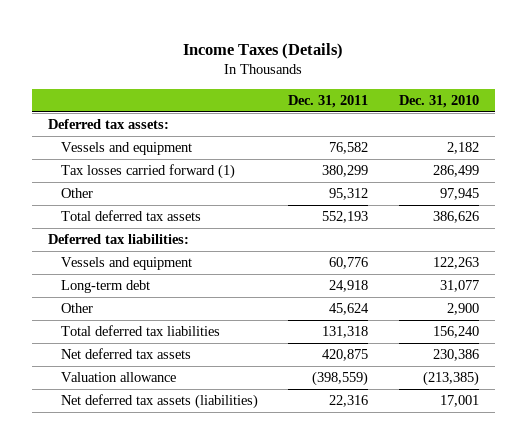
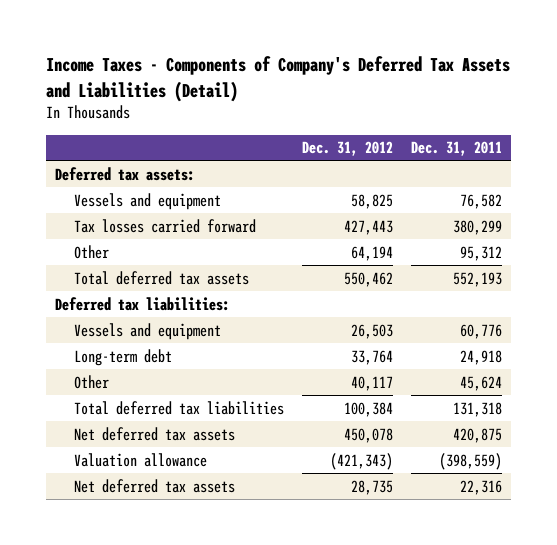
- Income Taxes (Details)
+ Income Taxes - Components of Company's Deferred Tax Assets and Liabilities (Detail)
- | Dec. 31, 2011 | Dec. 31, 2010
+ | Dec. 31, 2012 | Dec. 31, 2011
- Tax losses carried forward (1) | 380,299 | 286,499
+ Tax losses carried forward | 427,443 | 380,299
- Net deferred tax assets (liabilities) | 22,316 | 17,001
+ Net deferred tax assets | 28,735 | 22,316

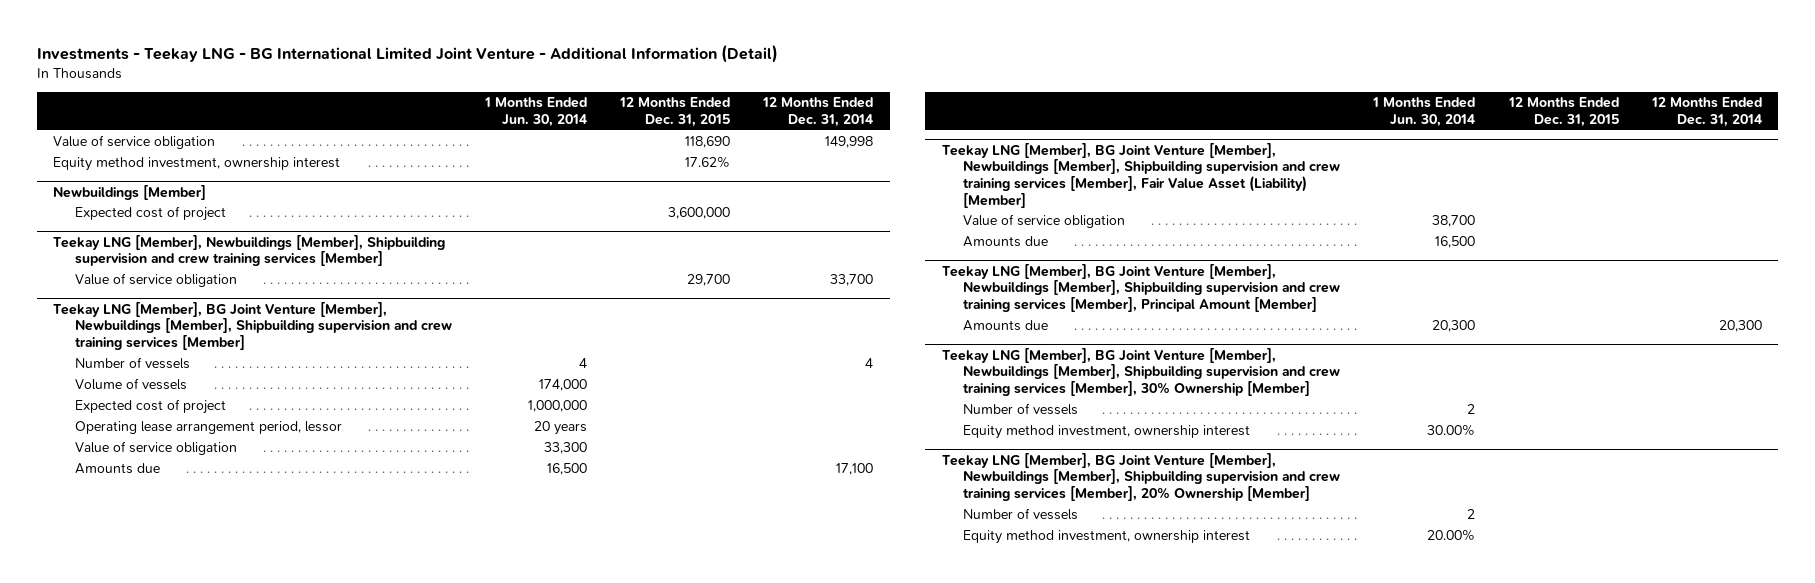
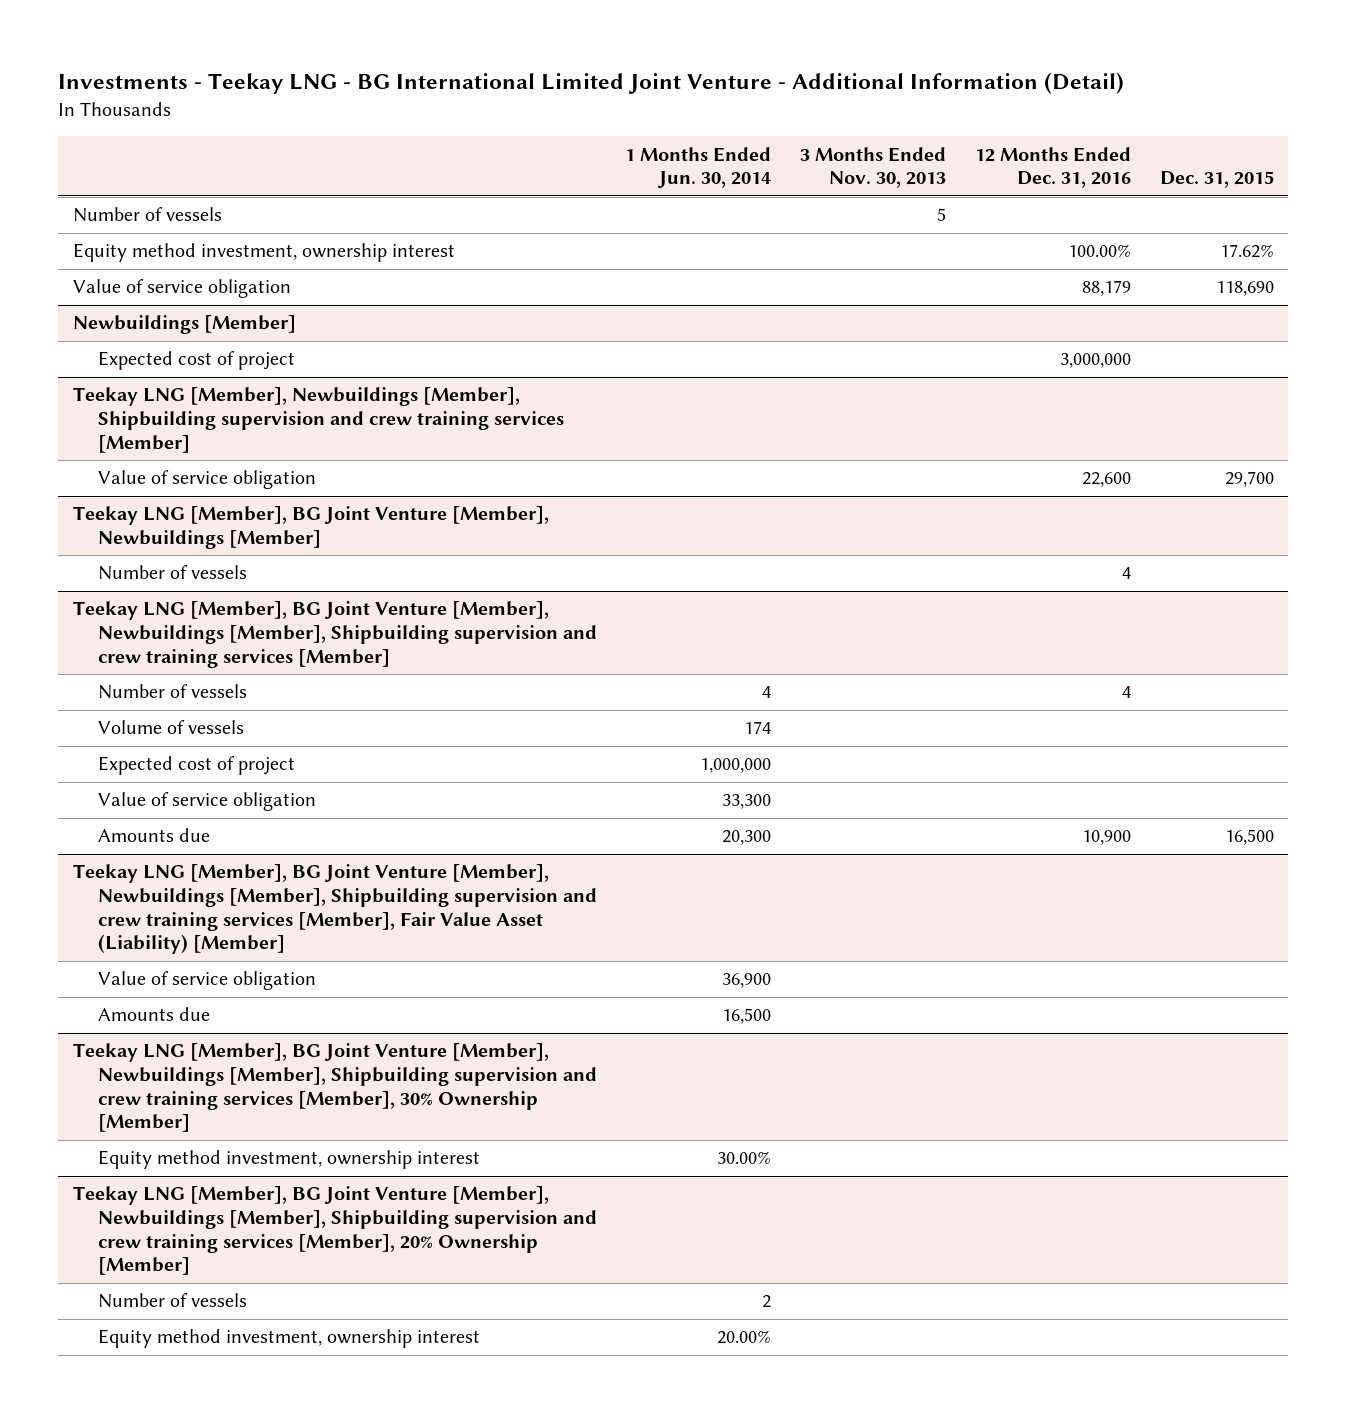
- | 1 Months Ended Jun. 30, 2014 | 12 Months Ended Dec. 31, 2015 | 12 Months Ended Dec. 31, 2014
+ | 1 Months Ended Jun. 30, 2014 | 3 Months Ended Nov. 30, 2013 | 12 Months Ended Dec. 31, 2016 | Dec. 31, 2015
+ Number of vessels | | 5 | |
moved down: Value of service obligation | | | 88,179 | 118,690
+ Teekay LNG [Member], BG Joint Venture [Member], Newbuildings [Member]
+ Number of vessels | | | 4 |
@ Teekay LNG [Member], BG Joint Venture [Member], Newbuildings [Member], Shipbuilding supervision and crew training services [Member]
- Volume of vessels | 174,000 | |
+ Volume of vessels | 174 | | |
- Operating lease arrangement period, lessor | 20 years | |
- Amounts due | 16,500 | | 17,100
+ Amounts due | 20,300 | | 10,900 | 16,500
@ Teekay LNG [Member], BG Joint Venture [Member], Newbuildings [Member], Shipbuilding supervision and crew training services [Member], Fair Value Asset (Liability) [Member]
- Value of service obligation | 38,700 | |
+ Value of service obligation | 36,900 | | |
- Teekay LNG [Member], BG Joint Venture [Member], Newbuildings [Member], Shipbuilding supervision and crew training services [Member], Principal Amount [Member]
- Amounts due | 20,300 | | 20,300
@ Teekay LNG [Member], BG Joint Venture [Member], Newbuildings [Member], Shipbuilding supervision and crew training services [Member], 30% Ownership [Member]
- Number of vessels | 2 | |

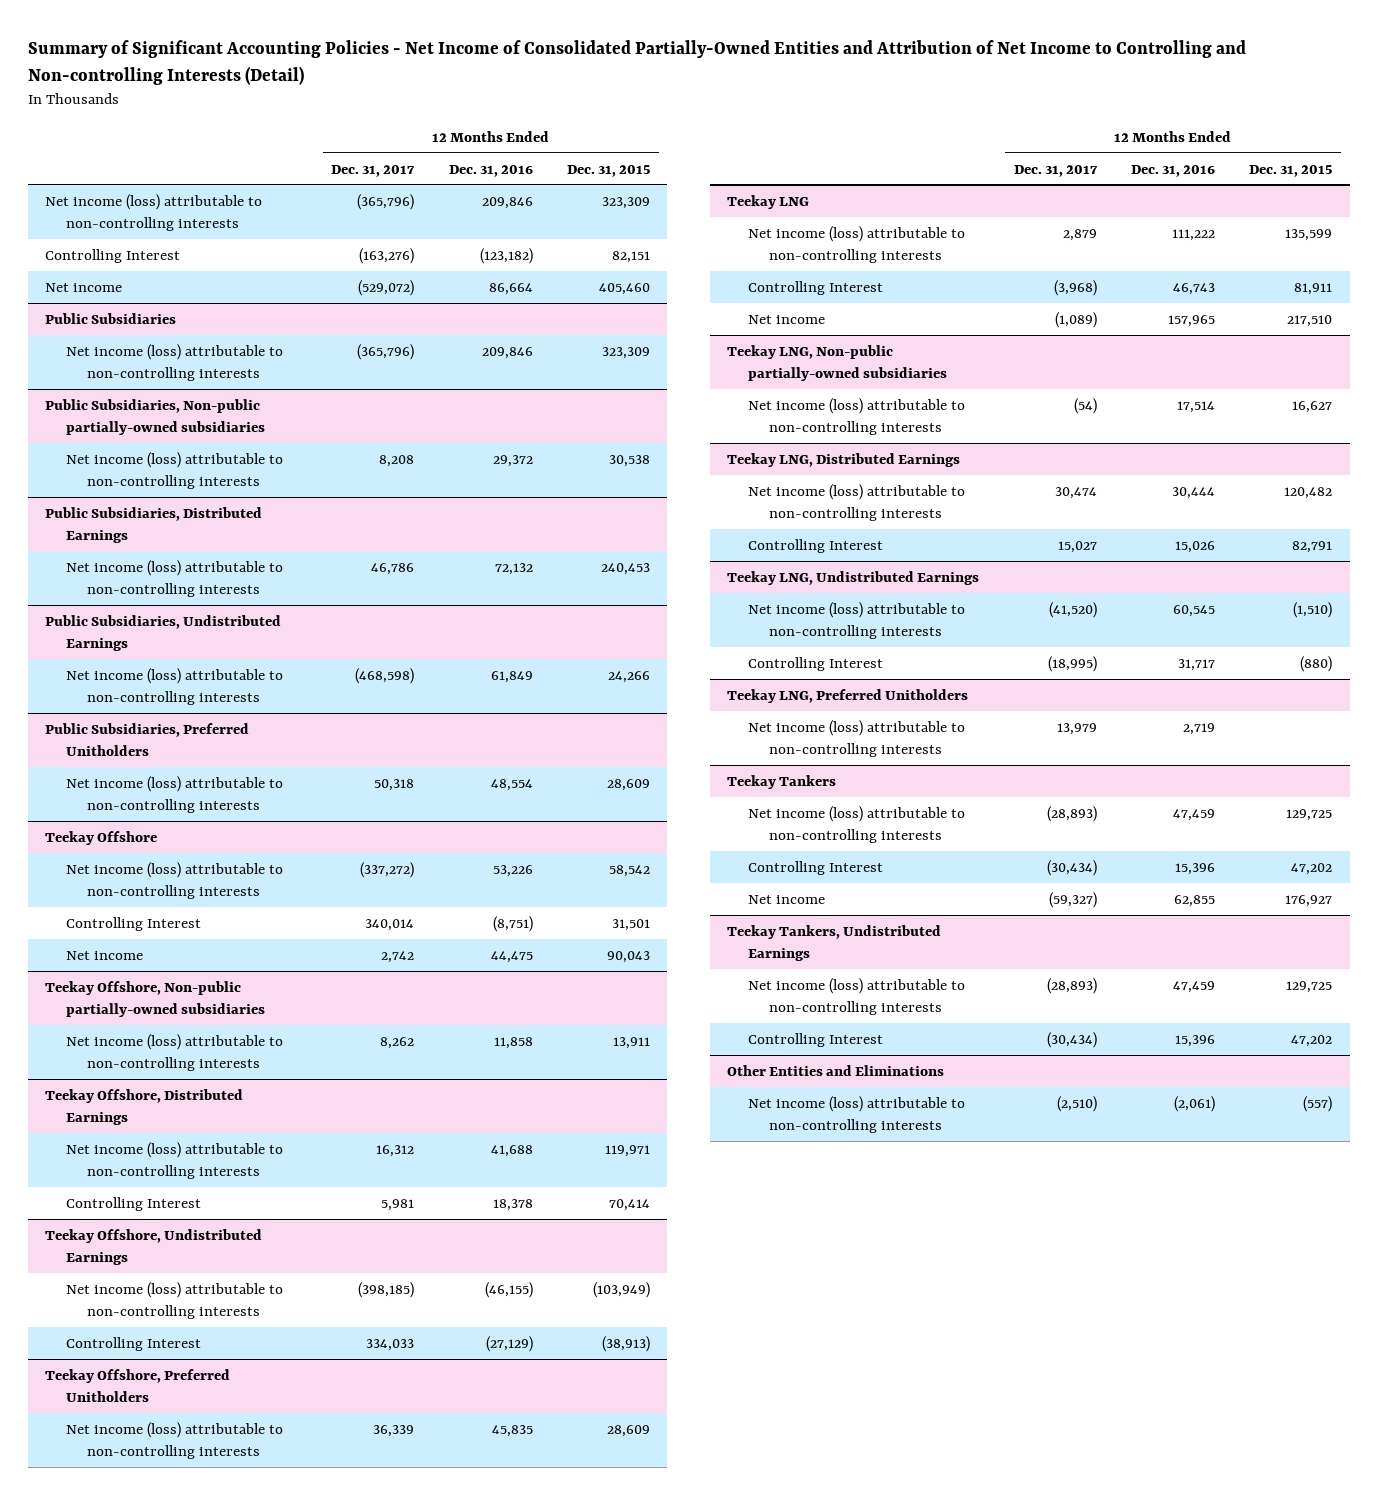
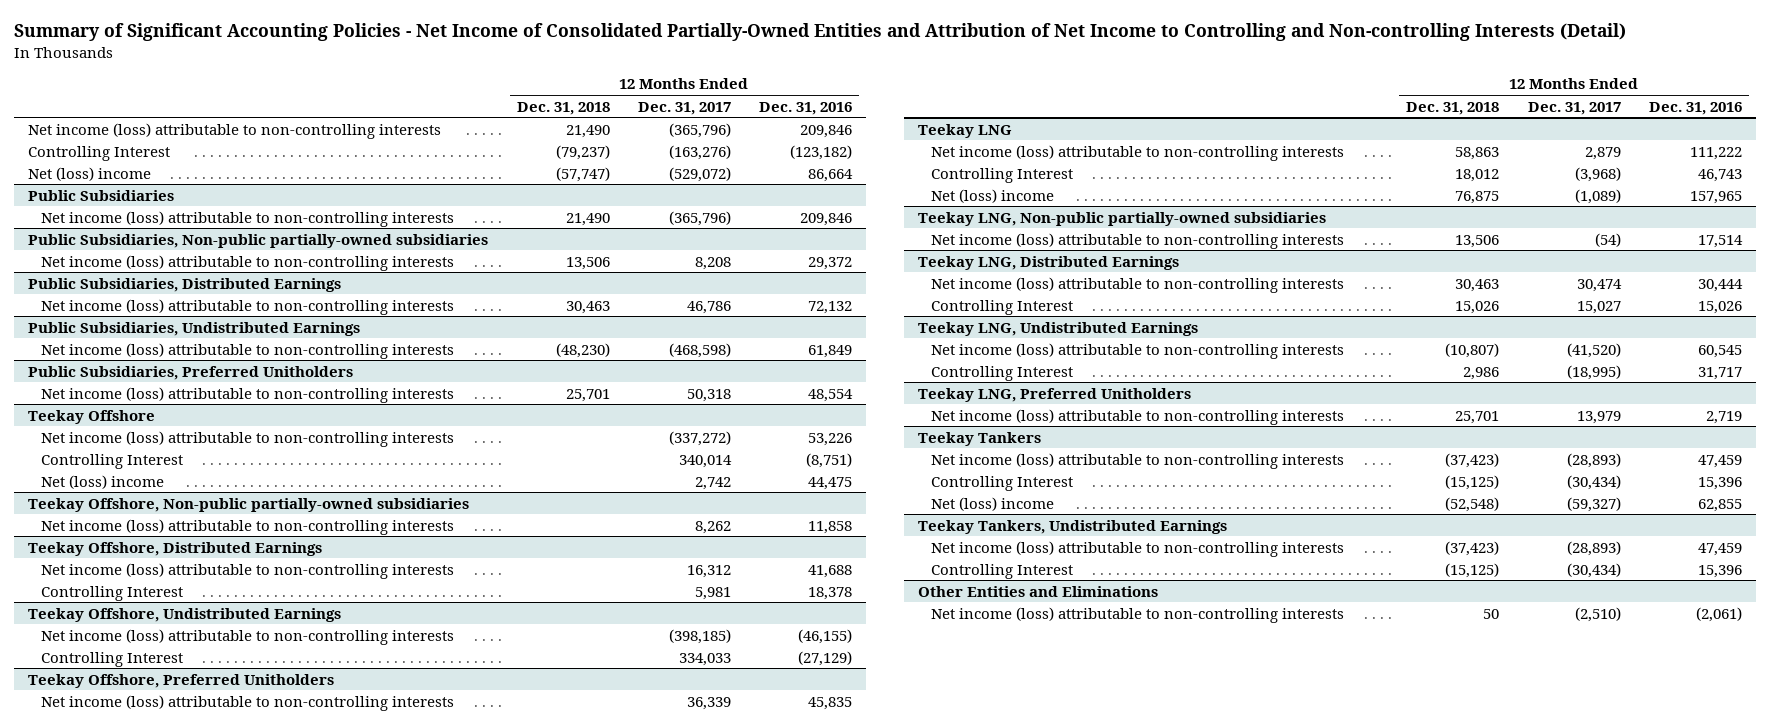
- | 12 Months Ended Dec. 31, 2017 | 12 Months Ended Dec. 31, 2016 | 12 Months Ended Dec. 31, 2015
+ | 12 Months Ended Dec. 31, 2018 | 12 Months Ended Dec. 31, 2017 | 12 Months Ended Dec. 31, 2016
- Net income | (529,072) | 86,664 | 405,460
+ Net (loss) income | (57,747) | (529,072) | 86,664
@ Teekay Offshore
- Net income | 2,742 | 44,475 | 90,043
+ Net (loss) income | | 2,742 | 44,475
@ Teekay LNG
- Net income | (1,089) | 157,965 | 217,510
+ Net (loss) income | 76,875 | (1,089) | 157,965
@ Teekay Tankers
- Net income | (59,327) | 62,855 | 176,927
+ Net (loss) income | (52,548) | (59,327) | 62,855

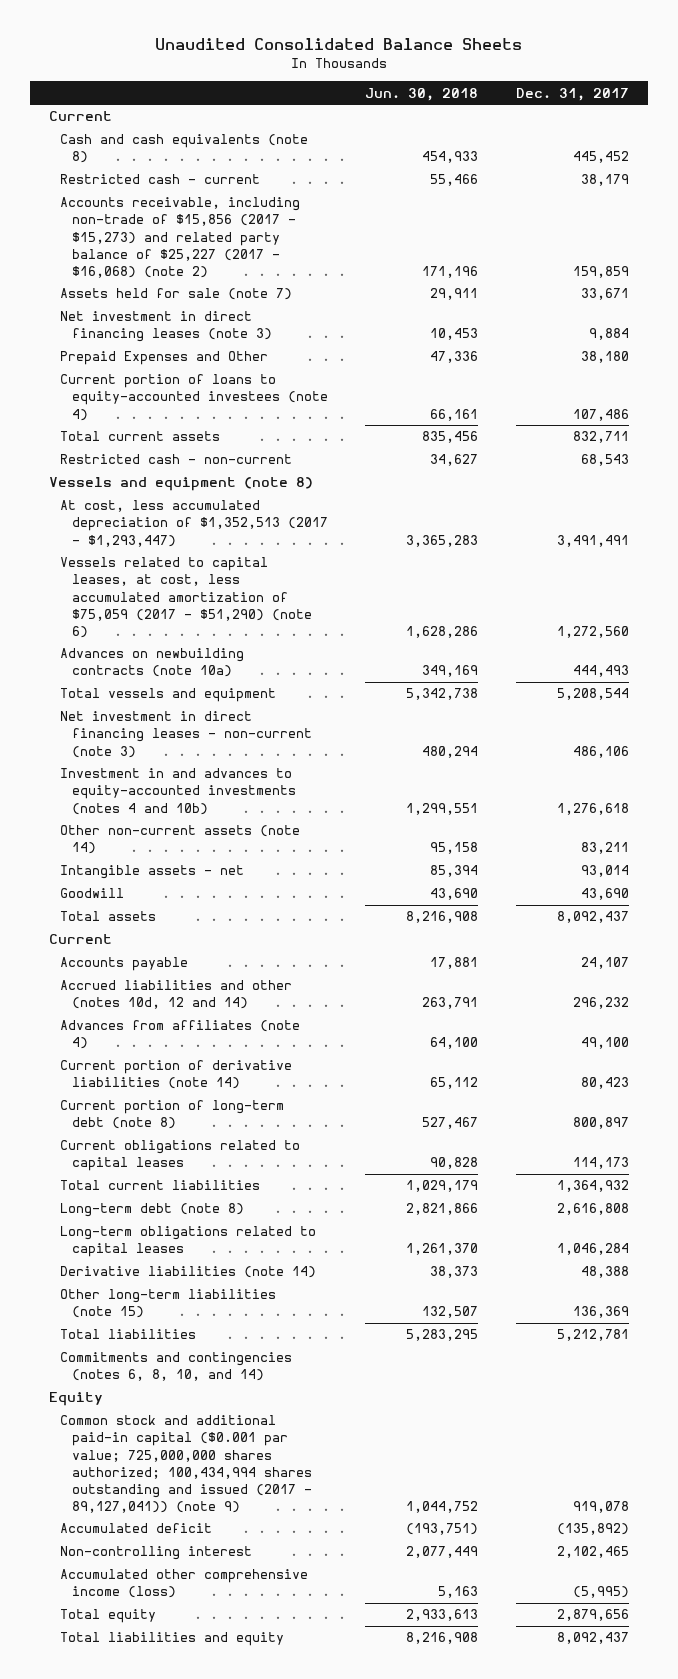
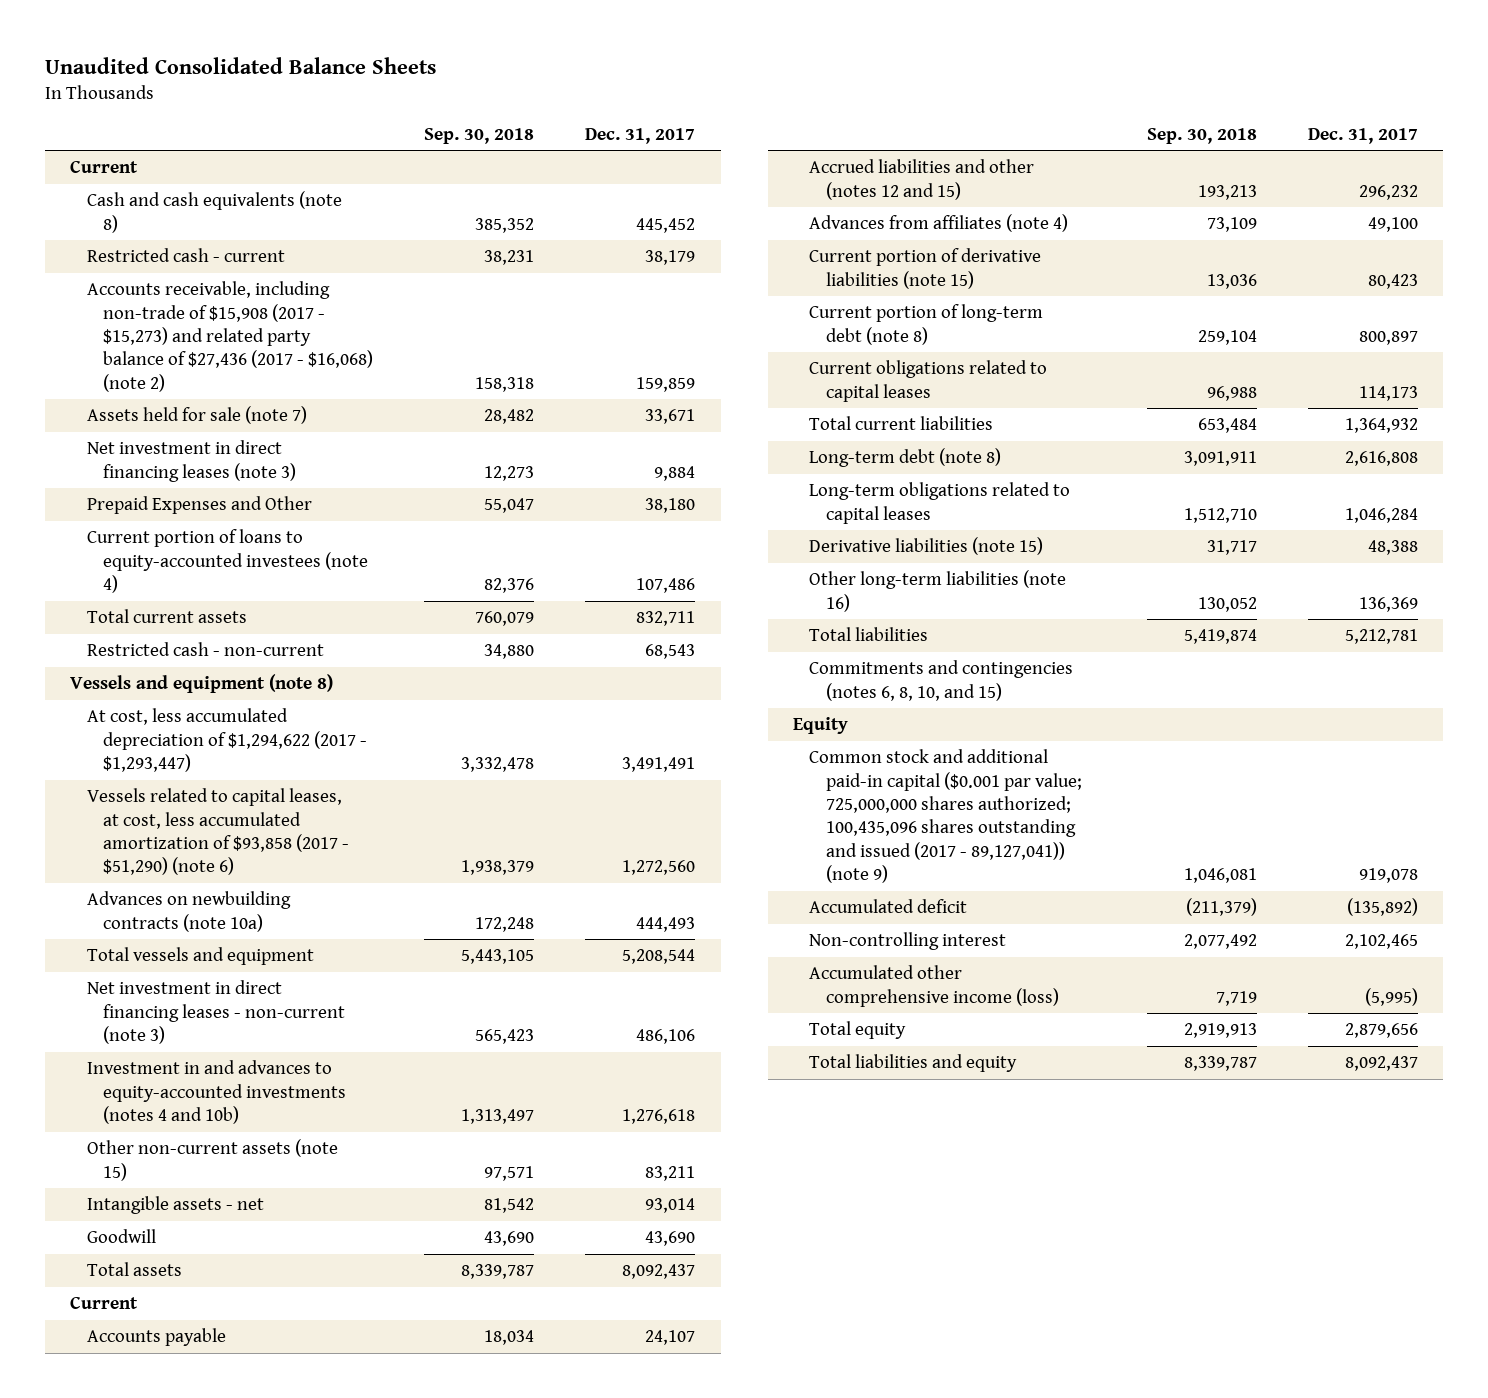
- | Jun. 30, 2018 | Dec. 31, 2017
+ | Sep. 30, 2018 | Dec. 31, 2017
- Accounts receivable, including non-trade of $15,856 (2017 - $15,273) and related party balance of $25,227 (2017 - $16,068) (note 2) | 171,196 | 159,859
+ Accounts receivable, including non-trade of $15,908 (2017 - $15,273) and related party balance of $27,436 (2017 - $16,068) (note 2) | 158,318 | 159,859
- At cost, less accumulated depreciation of $1,352,513 (2017 - $1,293,447) | 3,365,283 | 3,491,491
- Vessels related to capital leases, at cost, less accumulated amortization of $75,059 (2017 - $51,290) (note 6) | 1,628,286 | 1,272,560
+ At cost, less accumulated depreciation of $1,294,622 (2017 - $1,293,447) | 3,332,478 | 3,491,491
+ Vessels related to capital leases, at cost, less accumulated amortization of $93,858 (2017 - $51,290) (note 6) | 1,938,379 | 1,272,560
- Other non-current assets (note 14) | 95,158 | 83,211
+ Other non-current assets (note 15) | 97,571 | 83,211
- Accrued liabilities and other (notes 10d, 12 and 14) | 263,791 | 296,232
+ Accrued liabilities and other (notes 12 and 15) | 193,213 | 296,232
- Current portion of derivative liabilities (note 14) | 65,112 | 80,423
+ Current portion of derivative liabilities (note 15) | 13,036 | 80,423
- Derivative liabilities (note 14) | 38,373 | 48,388
- Other long-term liabilities (note 15) | 132,507 | 136,369
+ Derivative liabilities (note 15) | 31,717 | 48,388
+ Other long-term liabilities (note 16) | 130,052 | 136,369
- Commitments and contingencies (notes 6, 8, 10, and 14)
+ Commitments and contingencies (notes 6, 8, 10, and 15)
- Common stock and additional paid-in capital ($0.001 par value; 725,000,000 shares authorized; 100,434,994 shares outstanding and issued (2017 - 89,127,041)) (note 9) | 1,044,752 | 919,078
+ Common stock and additional paid-in capital ($0.001 par value; 725,000,000 shares authorized; 100,435,096 shares outstanding and issued (2017 - 89,127,041)) (note 9) | 1,046,081 | 919,078

